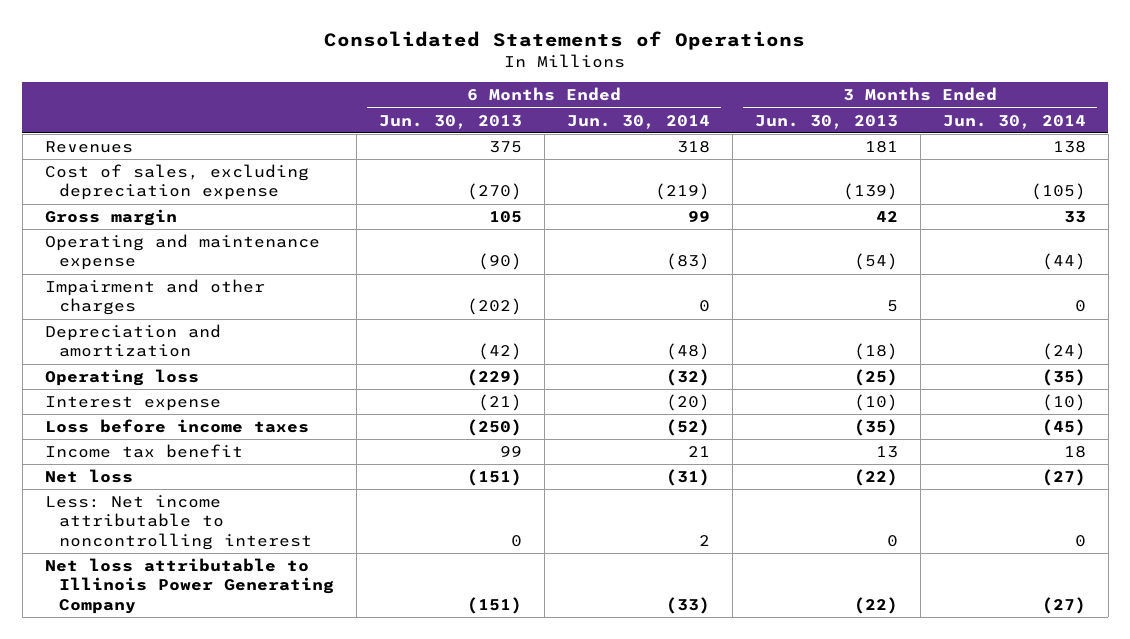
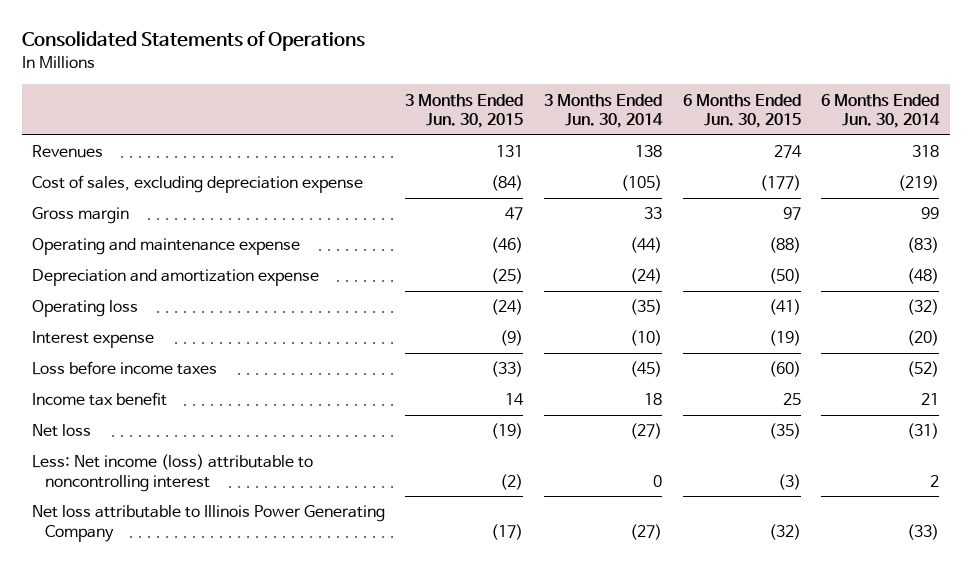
- | 6 Months Ended Jun. 30, 2013 | 6 Months Ended Jun. 30, 2014 | 3 Months Ended Jun. 30, 2013 | 3 Months Ended Jun. 30, 2014
+ | 3 Months Ended Jun. 30, 2015 | 3 Months Ended Jun. 30, 2014 | 6 Months Ended Jun. 30, 2015 | 6 Months Ended Jun. 30, 2014
- Impairment and other charges | (202) | 0 | 5 | 0
- Depreciation and amortization | (42) | (48) | (18) | (24)
+ Depreciation and amortization expense | (25) | (24) | (50) | (48)
- Less: Net income attributable to noncontrolling interest | 0 | 2 | 0 | 0
+ Less: Net income (loss) attributable to noncontrolling interest | (2) | 0 | (3) | 2

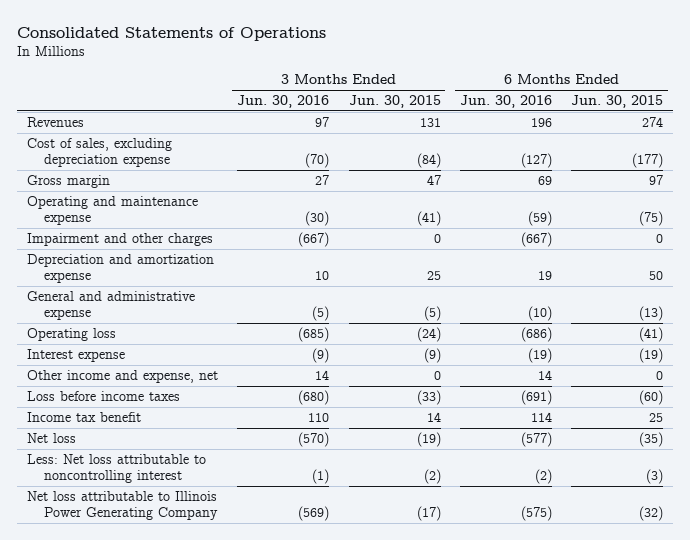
- | 3 Months Ended Jun. 30, 2015 | 3 Months Ended Jun. 30, 2014 | 6 Months Ended Jun. 30, 2015 | 6 Months Ended Jun. 30, 2014
+ | 3 Months Ended Jun. 30, 2016 | 3 Months Ended Jun. 30, 2015 | 6 Months Ended Jun. 30, 2016 | 6 Months Ended Jun. 30, 2015
- Operating and maintenance expense | (46) | (44) | (88) | (83)
- Depreciation and amortization expense | (25) | (24) | (50) | (48)
+ Operating and maintenance expense | (30) | (41) | (59) | (75)
+ Impairment and other charges | (667) | 0 | (667) | 0
+ Depreciation and amortization expense | 10 | 25 | 19 | 50
+ General and administrative expense | (5) | (5) | (10) | (13)
+ Other income and expense, net | 14 | 0 | 14 | 0
- Less: Net income (loss) attributable to noncontrolling interest | (2) | 0 | (3) | 2
+ Less: Net loss attributable to noncontrolling interest | (1) | (2) | (2) | (3)

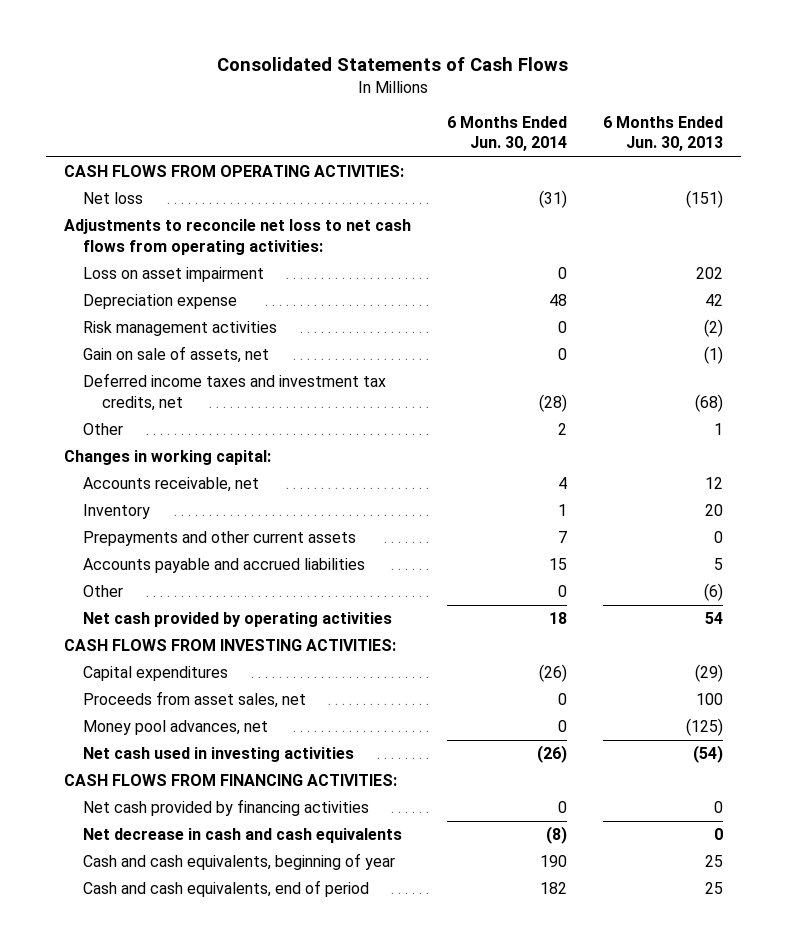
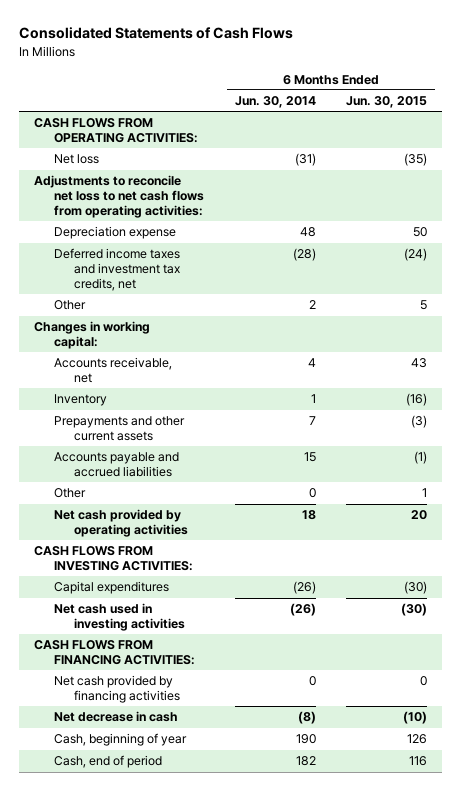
- | 6 Months Ended Jun. 30, 2014 | 6 Months Ended Jun. 30, 2013
+ | 6 Months Ended Jun. 30, 2014 | 6 Months Ended Jun. 30, 2015
- Loss on asset impairment | 0 | 202
- Risk management activities | 0 | (2)
- Gain on sale of assets, net | 0 | (1)
- Proceeds from asset sales, net | 0 | 100
- Money pool advances, net | 0 | (125)
- Net decrease in cash and cash equivalents | (8) | 0
- Cash and cash equivalents, beginning of year | 190 | 25
- Cash and cash equivalents, end of period | 182 | 25
+ Net decrease in cash | (8) | (10)
+ Cash, beginning of year | 190 | 126
+ Cash, end of period | 182 | 116

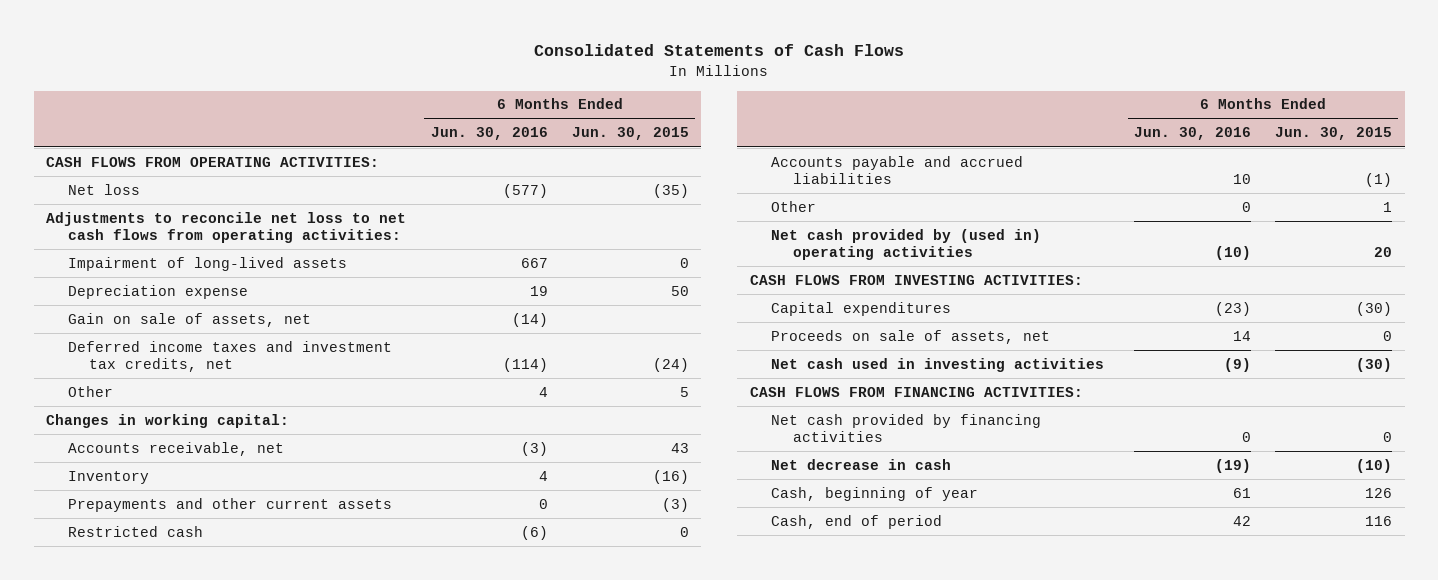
- | 6 Months Ended Jun. 30, 2014 | 6 Months Ended Jun. 30, 2015
+ | 6 Months Ended Jun. 30, 2016 | 6 Months Ended Jun. 30, 2015
+ Impairment of long-lived assets | 667 | 0
+ Gain on sale of assets, net | (14) |
+ Restricted cash | (6) | 0
- Net cash provided by operating activities | 18 | 20
+ Net cash provided by (used in) operating activities | (10) | 20
+ Proceeds on sale of assets, net | 14 | 0

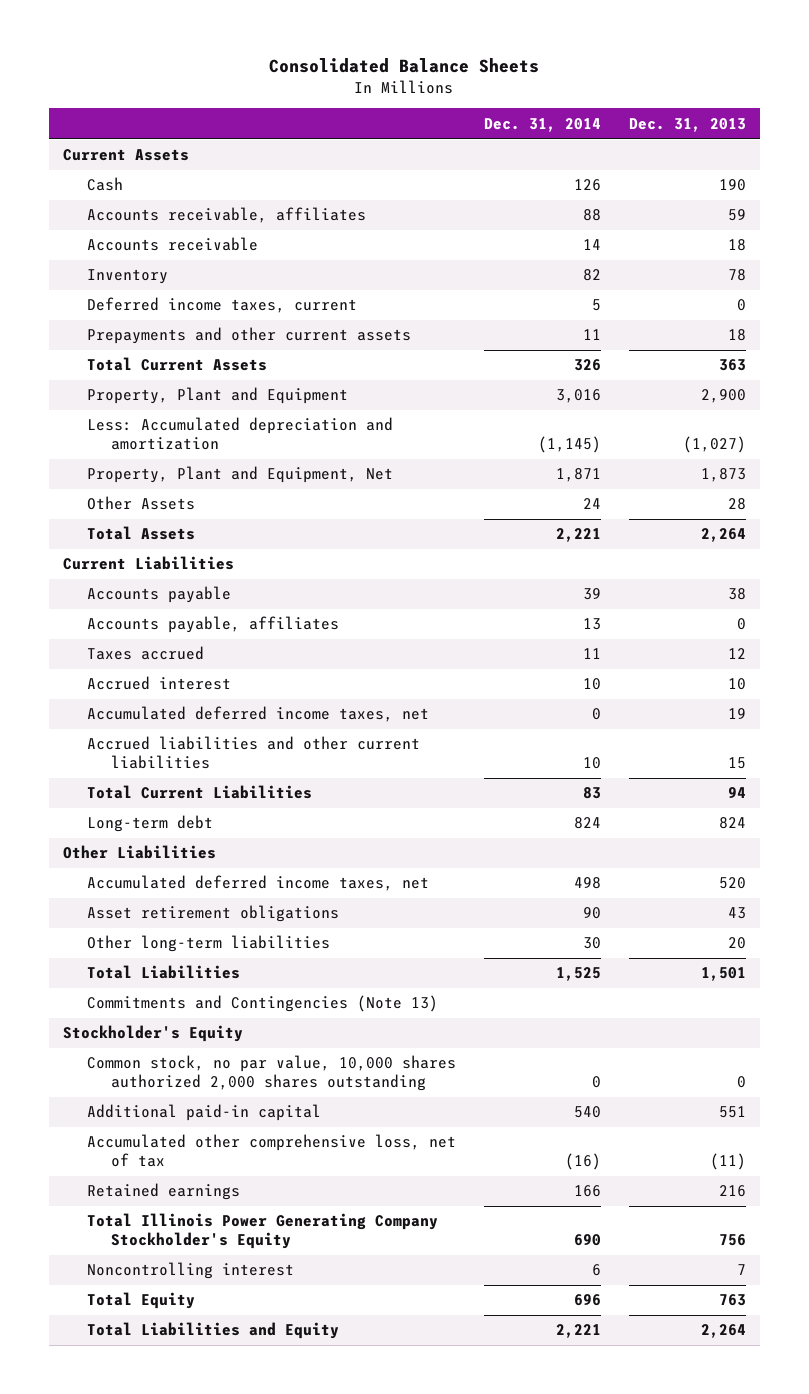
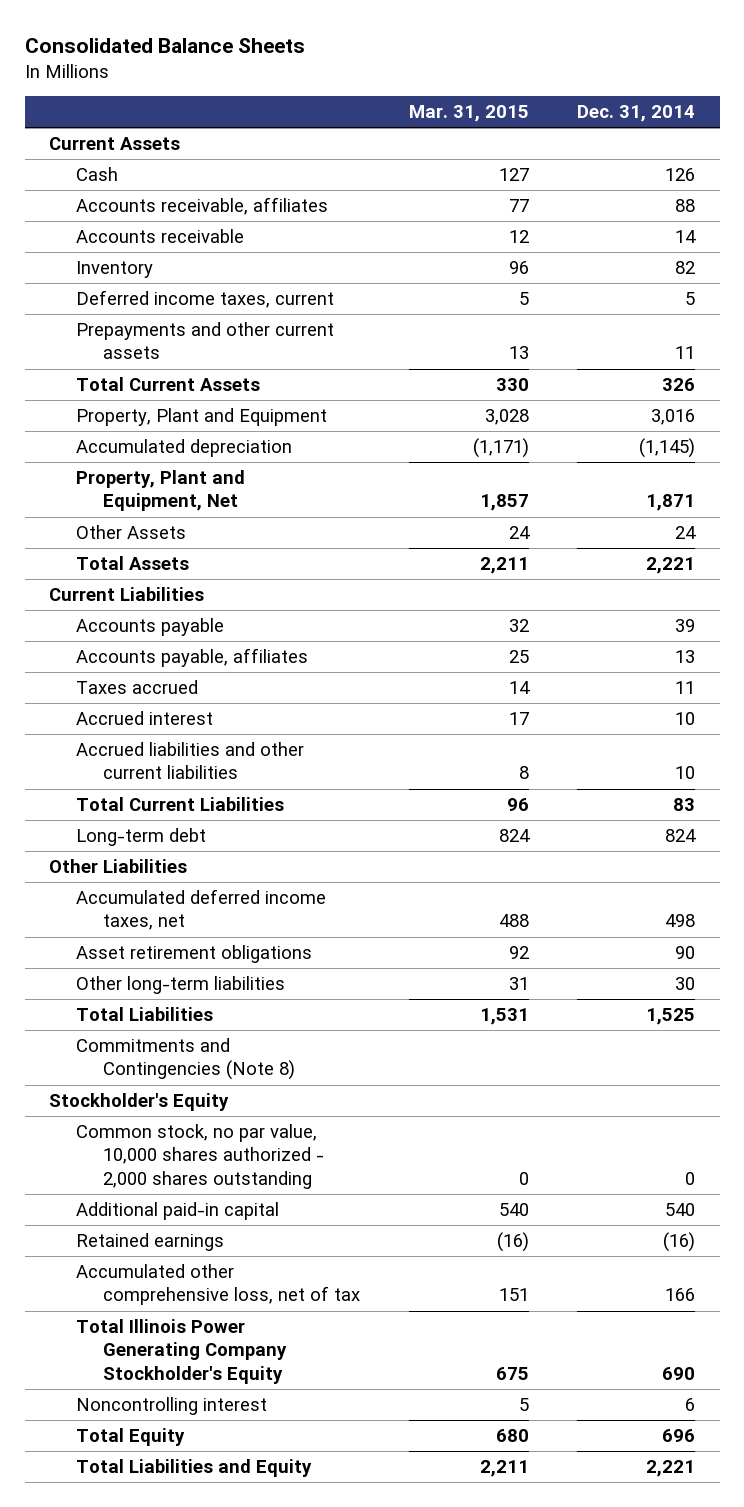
- | Dec. 31, 2014 | Dec. 31, 2013
+ | Mar. 31, 2015 | Dec. 31, 2014
- Less: Accumulated depreciation and amortization | (1,145) | (1,027)
+ Accumulated depreciation | (1,171) | (1,145)
- Accumulated deferred income taxes, net | 0 | 19
- Commitments and Contingencies (Note 13)
+ Commitments and Contingencies (Note 8)
- Common stock, no par value, 10,000 shares authorized 2,000 shares outstanding | 0 | 0
+ Common stock, no par value, 10,000 shares authorized - 2,000 shares outstanding | 0 | 0
- Accumulated other comprehensive loss, net of tax | (16) | (11)
- Retained earnings | 166 | 216
+ Retained earnings | (16) | (16)
+ Accumulated other comprehensive loss, net of tax | 151 | 166

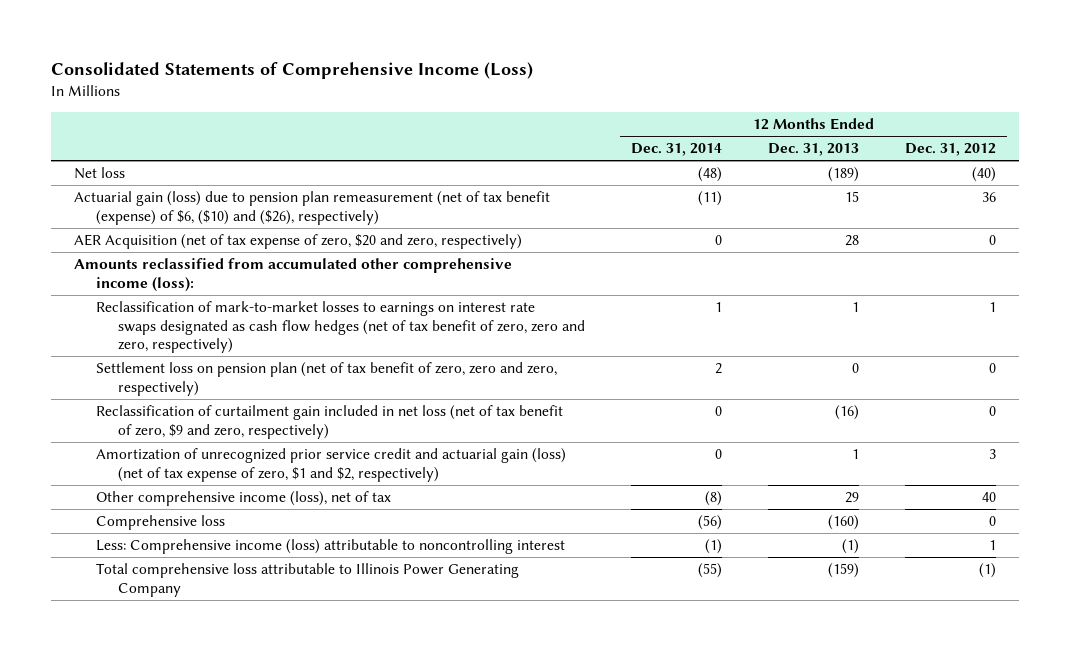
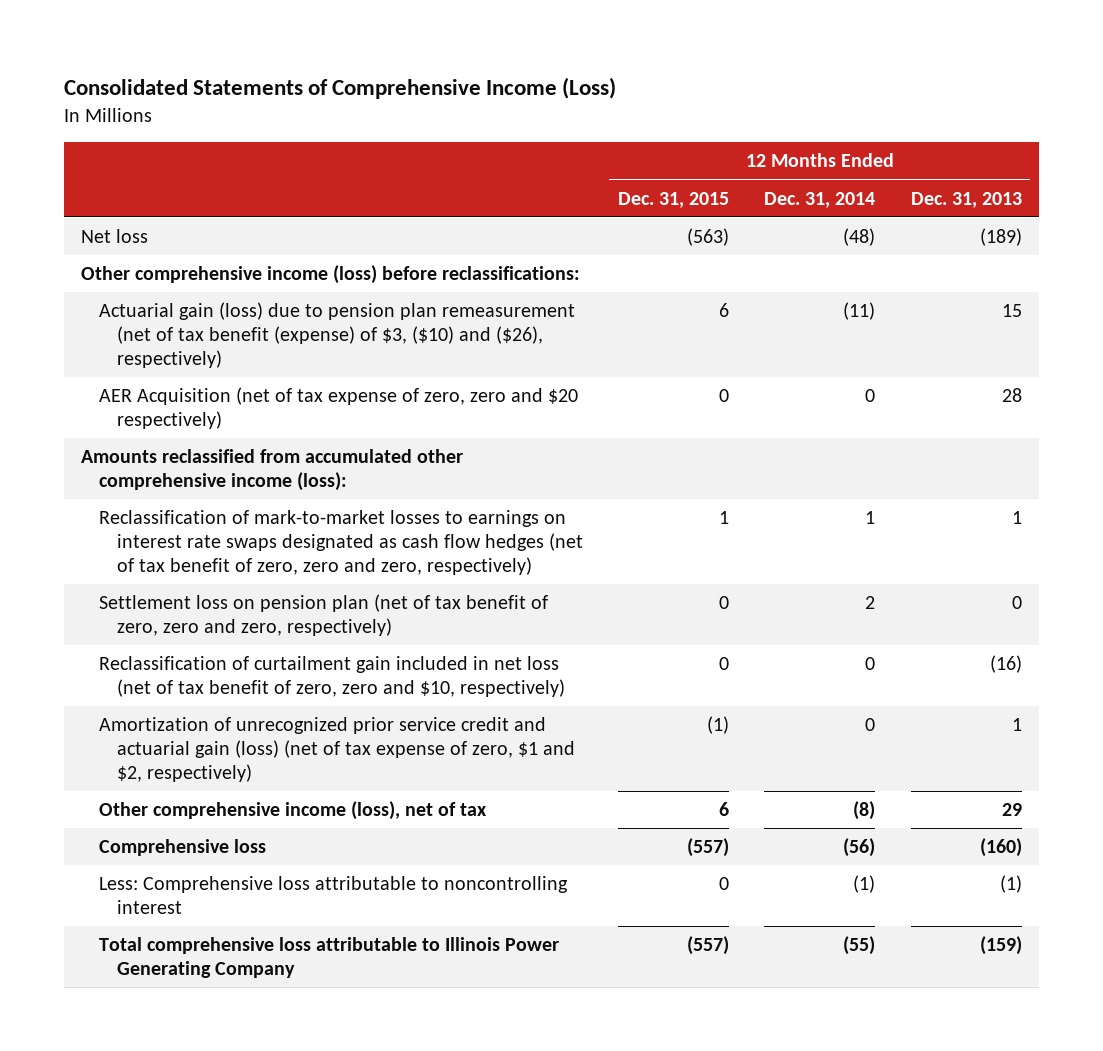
- | 12 Months Ended Dec. 31, 2014 | 12 Months Ended Dec. 31, 2013 | 12 Months Ended Dec. 31, 2012
+ | 12 Months Ended Dec. 31, 2015 | 12 Months Ended Dec. 31, 2014 | 12 Months Ended Dec. 31, 2013
- Actuarial gain (loss) due to pension plan remeasurement (net of tax benefit (expense) of $6, ($10) and ($26), respectively) | (11) | 15 | 36
- AER Acquisition (net of tax expense of zero, $20 and zero, respectively) | 0 | 28 | 0
+ Other comprehensive income (loss) before reclassifications:
+ Actuarial gain (loss) due to pension plan remeasurement (net of tax benefit (expense) of $3, ($10) and ($26), respectively) | 6 | (11) | 15
+ AER Acquisition (net of tax expense of zero, zero and $20 respectively) | 0 | 0 | 28
- Reclassification of curtailment gain included in net loss (net of tax benefit of zero, $9 and zero, respectively) | 0 | (16) | 0
+ Reclassification of curtailment gain included in net loss (net of tax benefit of zero, zero and $10, respectively) | 0 | 0 | (16)
- Less: Comprehensive income (loss) attributable to noncontrolling interest | (1) | (1) | 1
+ Less: Comprehensive loss attributable to noncontrolling interest | 0 | (1) | (1)

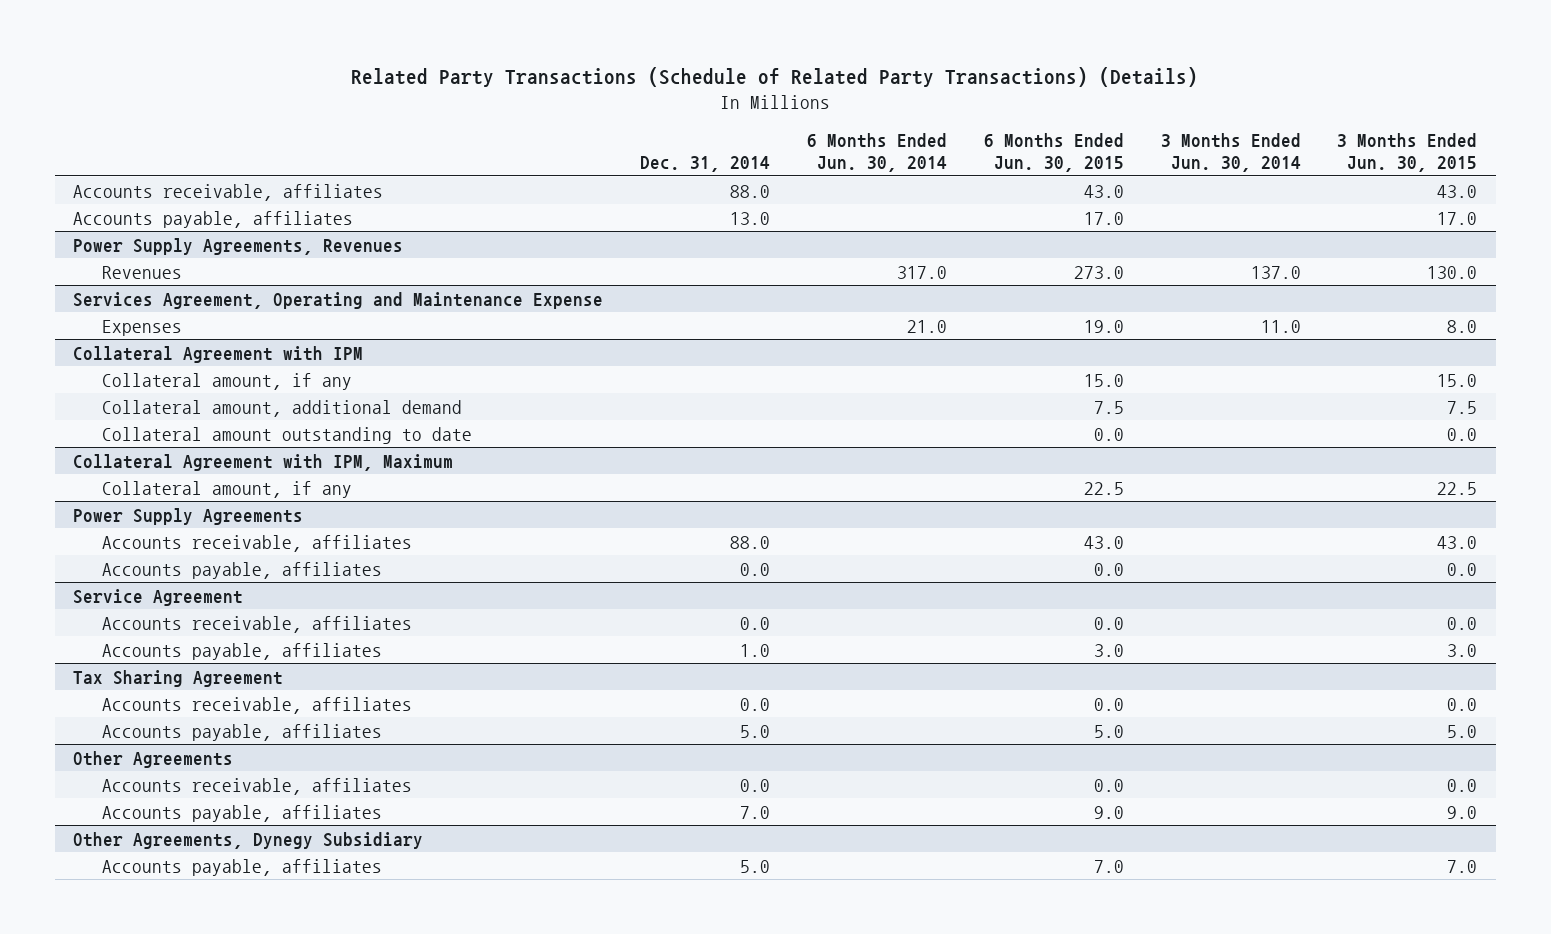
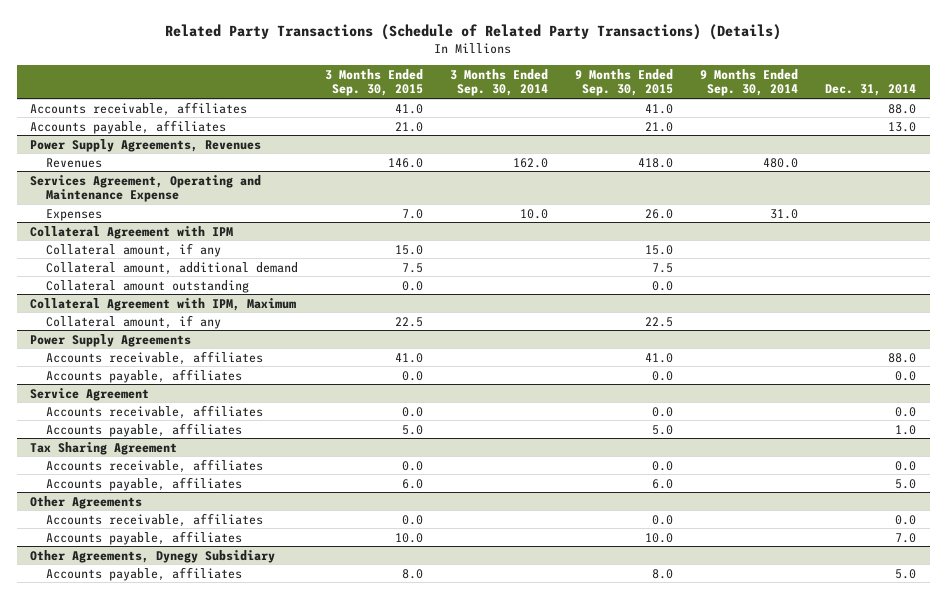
- | Dec. 31, 2014 | 6 Months Ended Jun. 30, 2014 | 6 Months Ended Jun. 30, 2015 | 3 Months Ended Jun. 30, 2014 | 3 Months Ended Jun. 30, 2015
+ | 3 Months Ended Sep. 30, 2015 | 3 Months Ended Sep. 30, 2014 | 9 Months Ended Sep. 30, 2015 | 9 Months Ended Sep. 30, 2014 | Dec. 31, 2014
@ Collateral Agreement with IPM
- Collateral amount outstanding to date | | | 0.0 | | 0.0
+ Collateral amount outstanding | 0.0 | | 0.0 | |

